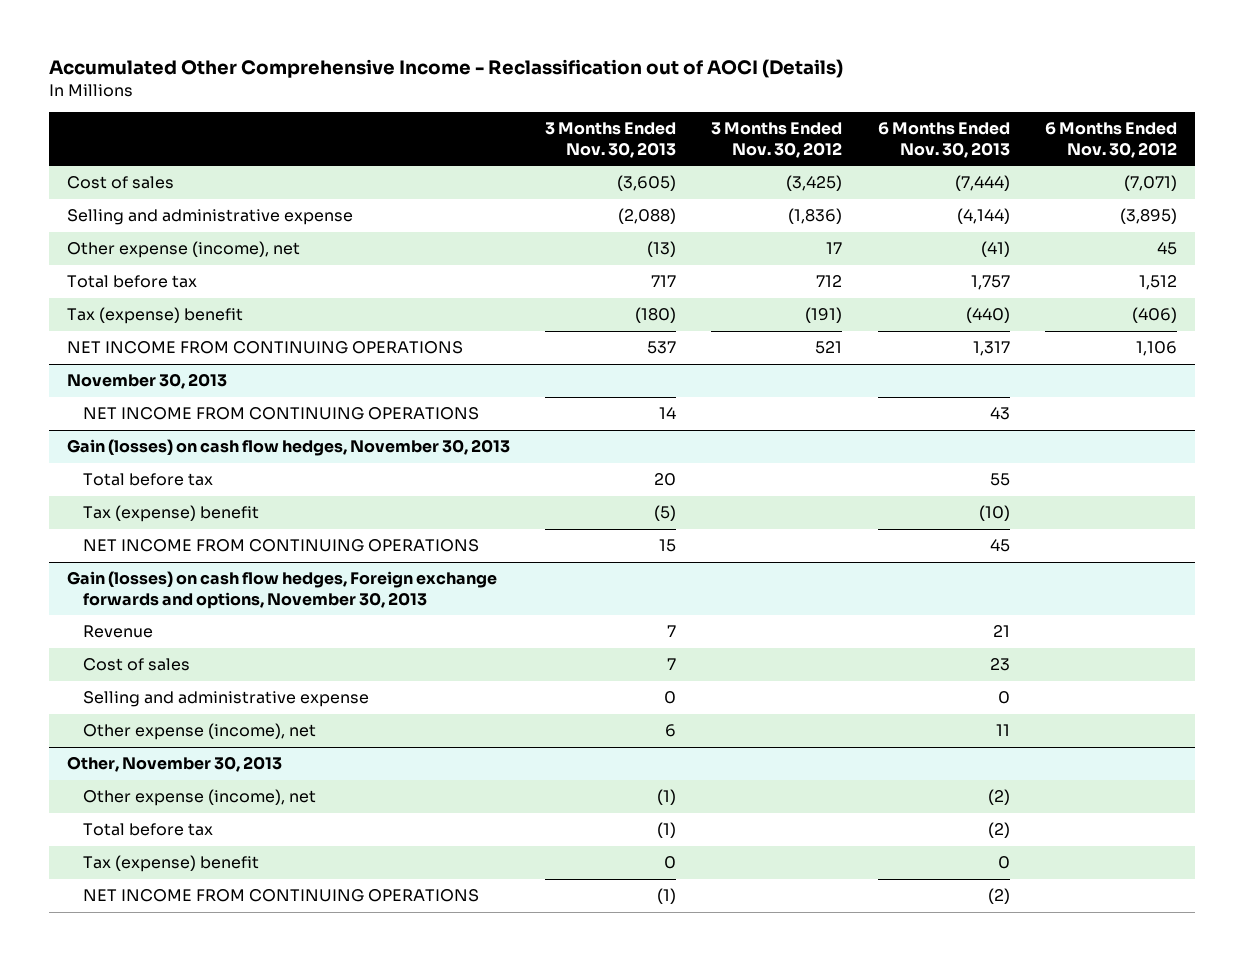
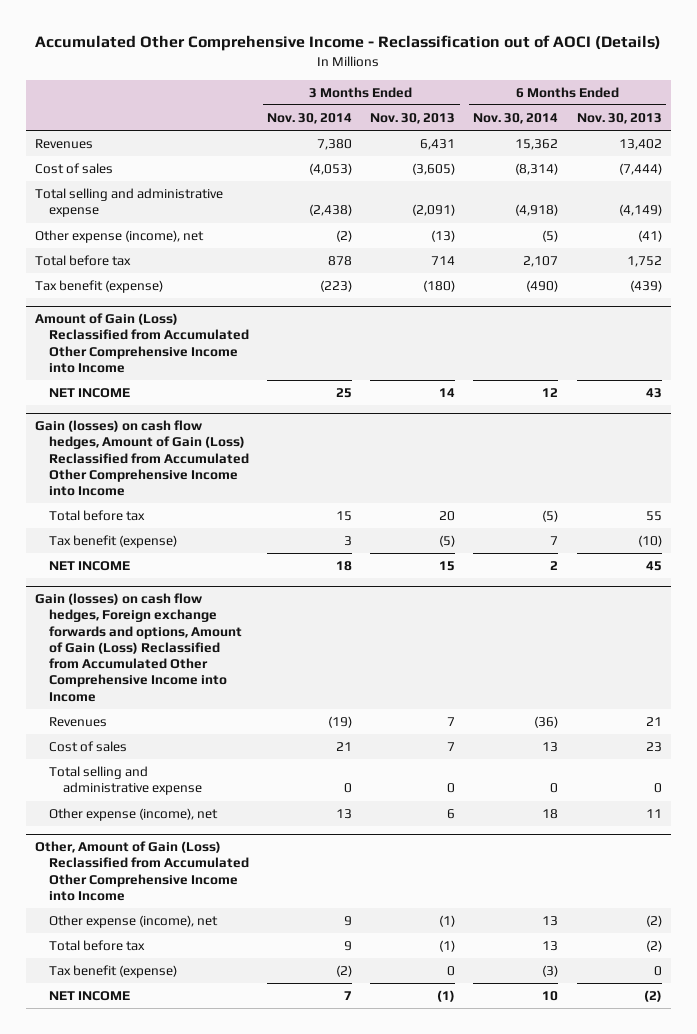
- | 3 Months Ended Nov. 30, 2013 | 3 Months Ended Nov. 30, 2012 | 6 Months Ended Nov. 30, 2013 | 6 Months Ended Nov. 30, 2012
+ | 3 Months Ended Nov. 30, 2014 | 3 Months Ended Nov. 30, 2013 | 6 Months Ended Nov. 30, 2014 | 6 Months Ended Nov. 30, 2013
+ Revenues | 7,380 | 6,431 | 15,362 | 13,402
- Selling and administrative expense | (2,088) | (1,836) | (4,144) | (3,895)
+ Total selling and administrative expense | (2,438) | (2,091) | (4,918) | (4,149)
- Total before tax | 717 | 712 | 1,757 | 1,512
- Tax (expense) benefit | (180) | (191) | (440) | (406)
- NET INCOME FROM CONTINUING OPERATIONS | 537 | 521 | 1,317 | 1,106
- November 30, 2013
- NET INCOME FROM CONTINUING OPERATIONS | 14 | | 43 |
- Gain (losses) on cash flow hedges, November 30, 2013
+ Total before tax | 878 | 714 | 2,107 | 1,752
+ Tax benefit (expense) | (223) | (180) | (490) | (439)
+ Amount of Gain (Loss) Reclassified from Accumulated Other Comprehensive Income into Income
+ NET INCOME | 25 | 14 | 12 | 43
+ Gain (losses) on cash flow hedges, Amount of Gain (Loss) Reclassified from Accumulated Other Comprehensive Income into Income
- Tax (expense) benefit | (5) | | (10) |
- NET INCOME FROM CONTINUING OPERATIONS | 15 | | 45 |
- Gain (losses) on cash flow hedges, Foreign exchange forwards and options, November 30, 2013
- Revenue | 7 | | 21 |
+ Tax benefit (expense) | 3 | (5) | 7 | (10)
+ NET INCOME | 18 | 15 | 2 | 45
+ Gain (losses) on cash flow hedges, Foreign exchange forwards and options, Amount of Gain (Loss) Reclassified from Accumulated Other Comprehensive Income into Income
+ Revenues | (19) | 7 | (36) | 21
- Selling and administrative expense | 0 | | 0 |
+ Total selling and administrative expense | 0 | 0 | 0 | 0
- Other, November 30, 2013
+ Other, Amount of Gain (Loss) Reclassified from Accumulated Other Comprehensive Income into Income
- Tax (expense) benefit | 0 | | 0 |
- NET INCOME FROM CONTINUING OPERATIONS | (1) | | (2) |
+ Tax benefit (expense) | (2) | 0 | (3) | 0
+ NET INCOME | 7 | (1) | 10 | (2)

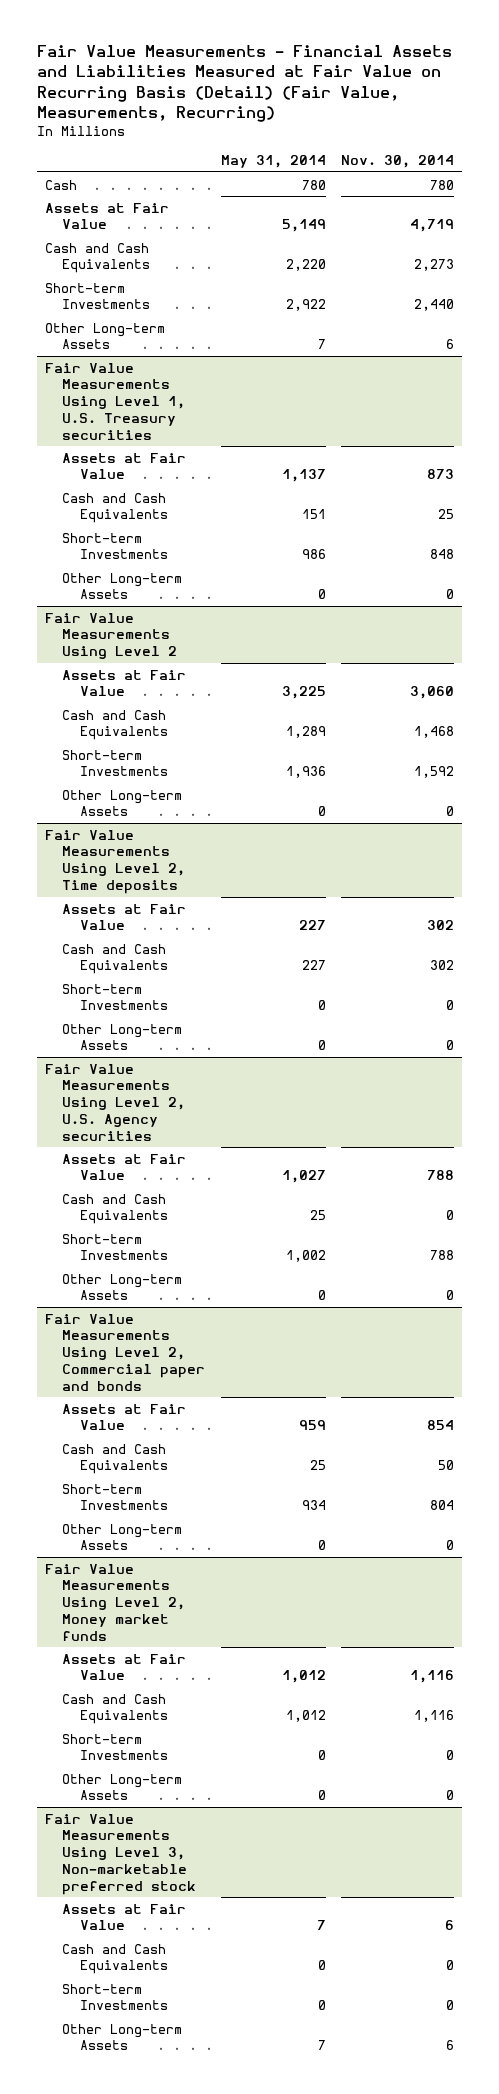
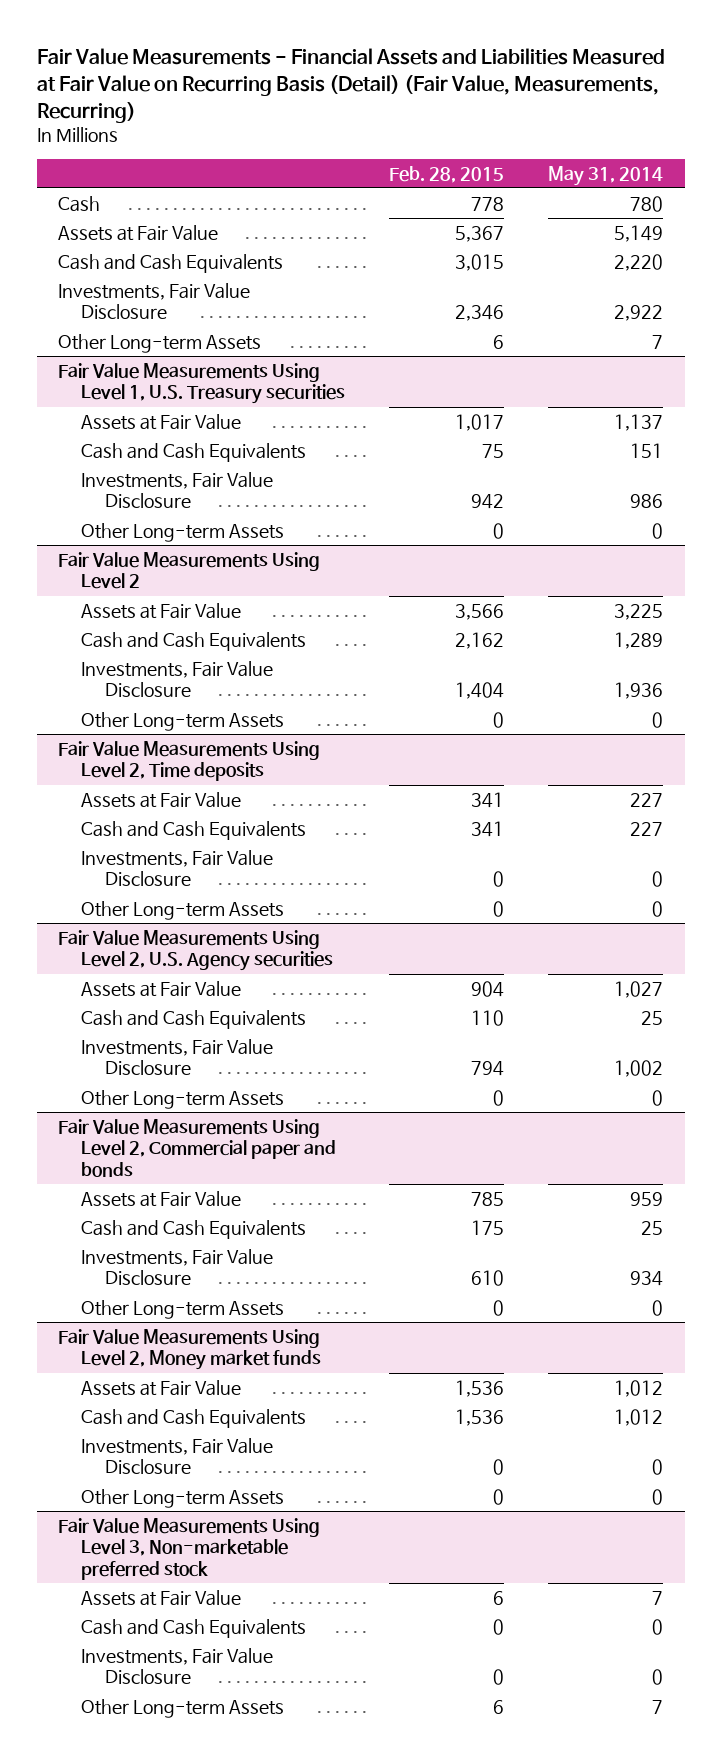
- | May 31, 2014 | Nov. 30, 2014
+ | Feb. 28, 2015 | May 31, 2014
- Short-term Investments | 2,922 | 2,440
+ Investments, Fair Value Disclosure | 2,346 | 2,922
@ Fair Value Measurements Using Level 1, U.S. Treasury securities
- Short-term Investments | 986 | 848
+ Investments, Fair Value Disclosure | 942 | 986
@ Fair Value Measurements Using Level 2
- Short-term Investments | 1,936 | 1,592
+ Investments, Fair Value Disclosure | 1,404 | 1,936
@ Fair Value Measurements Using Level 2, Time deposits
- Short-term Investments | 0 | 0
+ Investments, Fair Value Disclosure | 0 | 0
@ Fair Value Measurements Using Level 2, U.S. Agency securities
- Short-term Investments | 1,002 | 788
+ Investments, Fair Value Disclosure | 794 | 1,002
@ Fair Value Measurements Using Level 2, Commercial paper and bonds
- Short-term Investments | 934 | 804
+ Investments, Fair Value Disclosure | 610 | 934
@ Fair Value Measurements Using Level 2, Money market funds
- Short-term Investments | 0 | 0
+ Investments, Fair Value Disclosure | 0 | 0
@ Fair Value Measurements Using Level 3, Non-marketable preferred stock
- Short-term Investments | 0 | 0
+ Investments, Fair Value Disclosure | 0 | 0

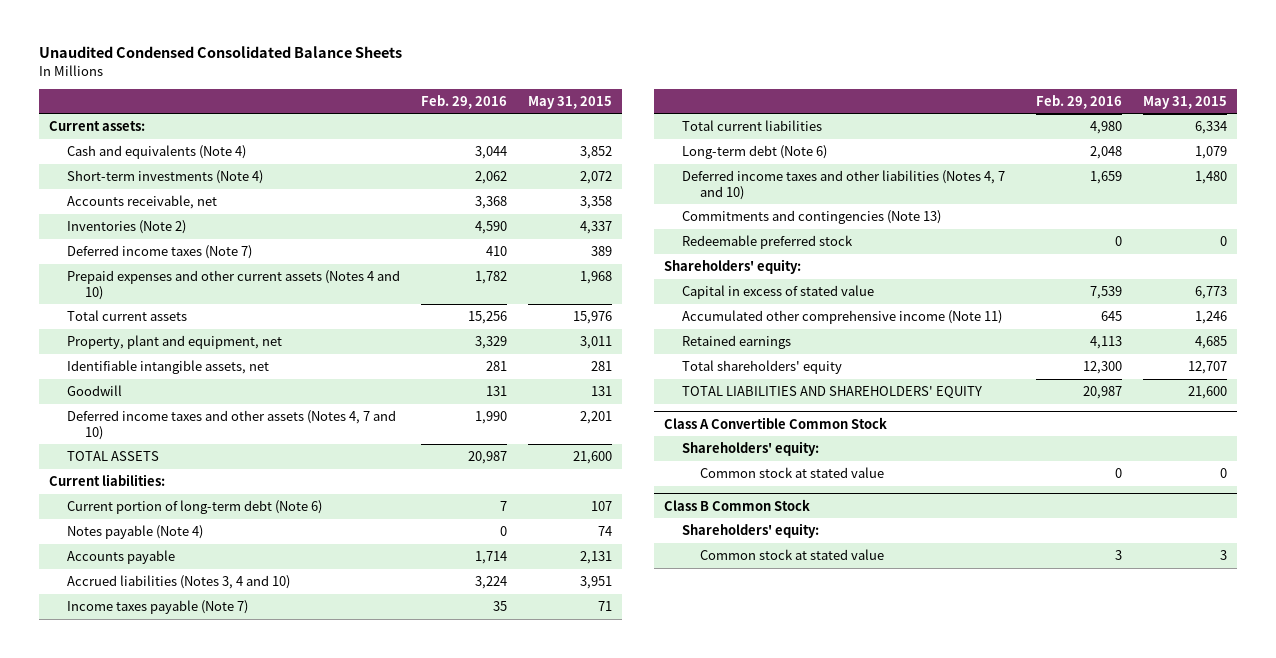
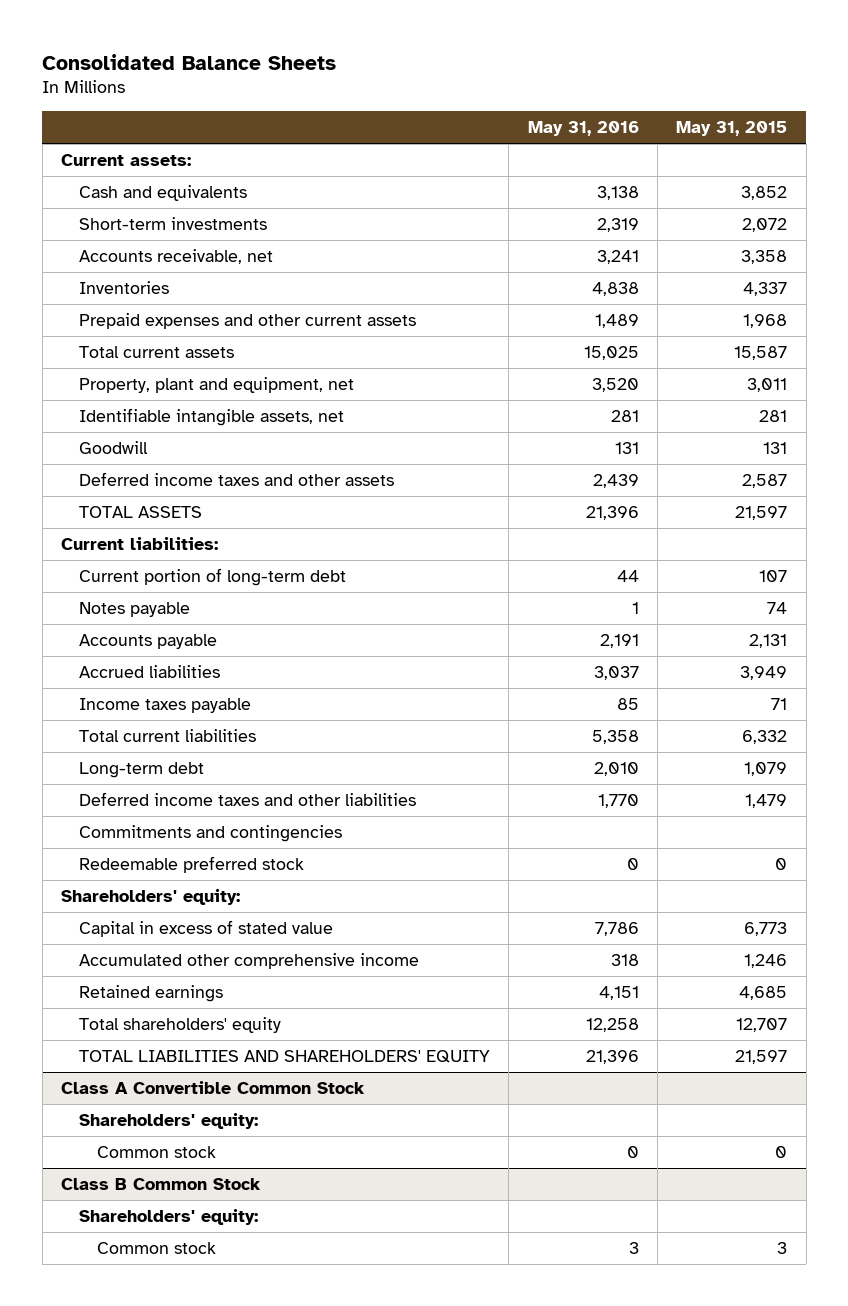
- Unaudited Condensed Consolidated Balance Sheets
+ Consolidated Balance Sheets
- | Feb. 29, 2016 | May 31, 2015
+ | May 31, 2016 | May 31, 2015
- Cash and equivalents (Note 4) | 3,044 | 3,852
- Short-term investments (Note 4) | 2,062 | 2,072
+ Cash and equivalents | 3,138 | 3,852
+ Short-term investments | 2,319 | 2,072
- Inventories (Note 2) | 4,590 | 4,337
- Deferred income taxes (Note 7) | 410 | 389
- Prepaid expenses and other current assets (Notes 4 and 10) | 1,782 | 1,968
- Total current assets | 15,256 | 15,976
+ Inventories | 4,838 | 4,337
+ Prepaid expenses and other current assets | 1,489 | 1,968
+ Total current assets | 15,025 | 15,587
- Deferred income taxes and other assets (Notes 4, 7 and 10) | 1,990 | 2,201
- TOTAL ASSETS | 20,987 | 21,600
+ Deferred income taxes and other assets | 2,439 | 2,587
+ TOTAL ASSETS | 21,396 | 21,597
- Current portion of long-term debt (Note 6) | 7 | 107
- Notes payable (Note 4) | 0 | 74
+ Current portion of long-term debt | 44 | 107
+ Notes payable | 1 | 74
- Accrued liabilities (Notes 3, 4 and 10) | 3,224 | 3,951
- Income taxes payable (Note 7) | 35 | 71
- Total current liabilities | 4,980 | 6,334
- Long-term debt (Note 6) | 2,048 | 1,079
- Deferred income taxes and other liabilities (Notes 4, 7 and 10) | 1,659 | 1,480
- Commitments and contingencies (Note 13)
+ Accrued liabilities | 3,037 | 3,949
+ Income taxes payable | 85 | 71
+ Total current liabilities | 5,358 | 6,332
+ Long-term debt | 2,010 | 1,079
+ Deferred income taxes and other liabilities | 1,770 | 1,479
+ Commitments and contingencies
- Accumulated other comprehensive income (Note 11) | 645 | 1,246
+ Accumulated other comprehensive income | 318 | 1,246
- TOTAL LIABILITIES AND SHAREHOLDERS' EQUITY | 20,987 | 21,600
+ TOTAL LIABILITIES AND SHAREHOLDERS' EQUITY | 21,396 | 21,597
@ Class A Convertible Common Stock
- Common stock at stated value | 0 | 0
+ Common stock | 0 | 0
@ Class B Common Stock
- Common stock at stated value | 3 | 3
+ Common stock | 3 | 3

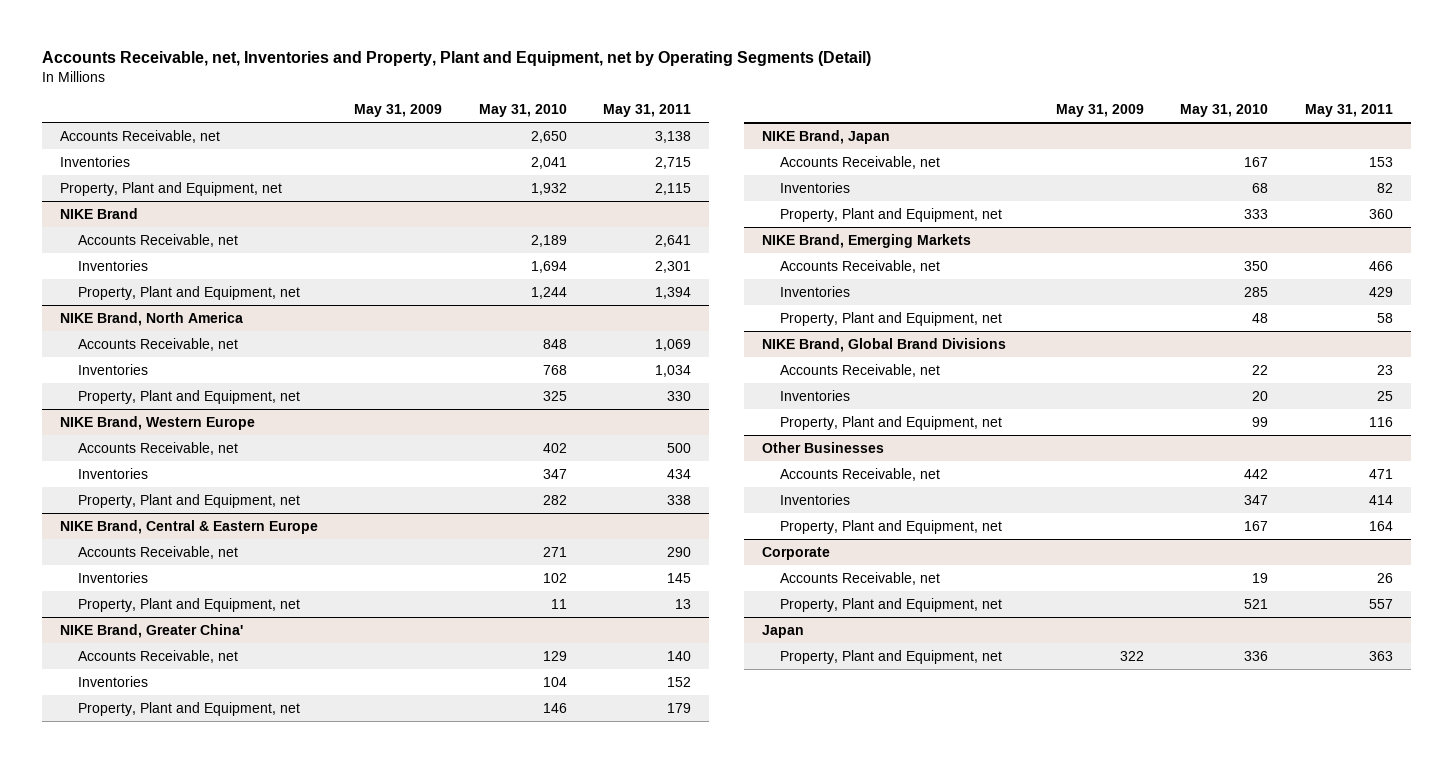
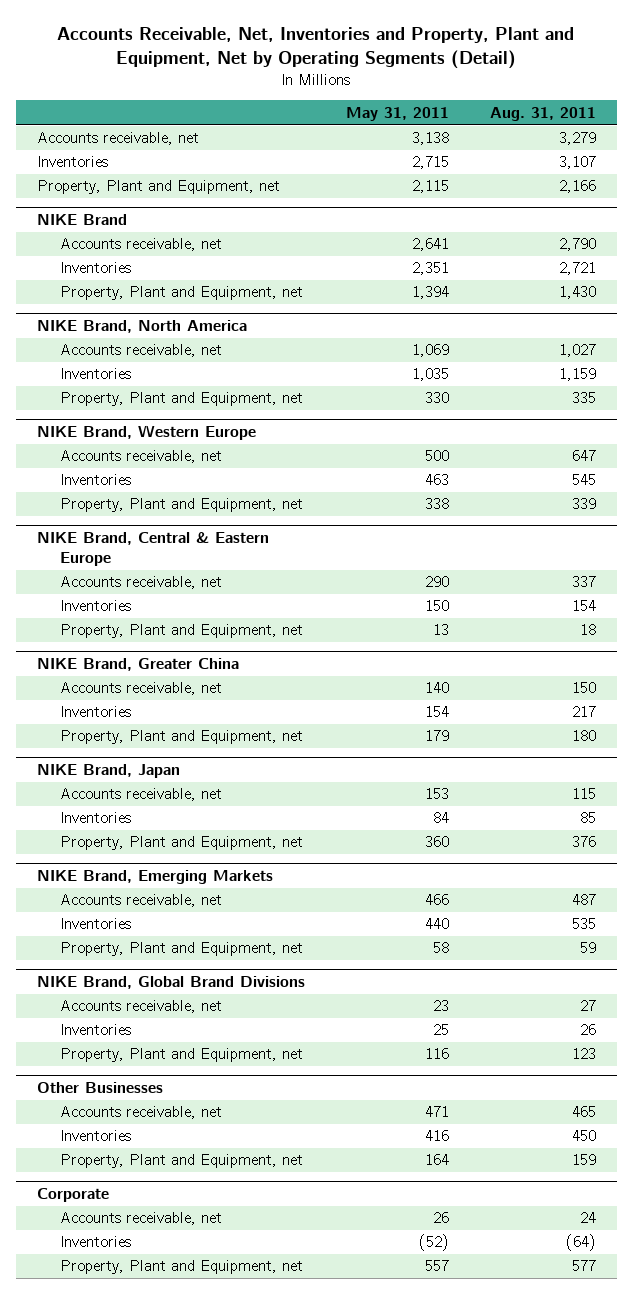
- Accounts Receivable, net, Inventories and Property, Plant and Equipment, net by Operating Segments (Detail)
+ Accounts Receivable, Net, Inventories and Property, Plant and Equipment, Net by Operating Segments (Detail)
- | May 31, 2009 | May 31, 2010 | May 31, 2011
+ | May 31, 2011 | Aug. 31, 2011
- Accounts Receivable, net | | 2,650 | 3,138
+ Accounts receivable, net | 3,138 | 3,279
@ NIKE Brand
- Accounts Receivable, net | | 2,189 | 2,641
- Inventories | | 1,694 | 2,301
+ Accounts receivable, net | 2,641 | 2,790
+ Inventories | 2,351 | 2,721
@ NIKE Brand, North America
- Accounts Receivable, net | | 848 | 1,069
- Inventories | | 768 | 1,034
+ Accounts receivable, net | 1,069 | 1,027
+ Inventories | 1,035 | 1,159
@ NIKE Brand, Western Europe
- Accounts Receivable, net | | 402 | 500
- Inventories | | 347 | 434
+ Accounts receivable, net | 500 | 647
+ Inventories | 463 | 545
@ NIKE Brand, Central & Eastern Europe
- Accounts Receivable, net | | 271 | 290
- Inventories | | 102 | 145
+ Accounts receivable, net | 290 | 337
+ Inventories | 150 | 154
- NIKE Brand, Greater China'
- Accounts Receivable, net | | 129 | 140
- Inventories | | 104 | 152
+ NIKE Brand, Greater China
+ Accounts receivable, net | 140 | 150
+ Inventories | 154 | 217
@ NIKE Brand, Japan
- Accounts Receivable, net | | 167 | 153
- Inventories | | 68 | 82
+ Accounts receivable, net | 153 | 115
+ Inventories | 84 | 85
@ NIKE Brand, Emerging Markets
- Accounts Receivable, net | | 350 | 466
- Inventories | | 285 | 429
+ Accounts receivable, net | 466 | 487
+ Inventories | 440 | 535
@ NIKE Brand, Global Brand Divisions
- Accounts Receivable, net | | 22 | 23
+ Accounts receivable, net | 23 | 27
@ Other Businesses
- Accounts Receivable, net | | 442 | 471
- Inventories | | 347 | 414
+ Accounts receivable, net | 471 | 465
+ Inventories | 416 | 450
@ Corporate
- Accounts Receivable, net | | 19 | 26
+ Accounts receivable, net | 26 | 24
+ Inventories | (52) | (64)
- Japan
- Property, Plant and Equipment, net | 322 | 336 | 363

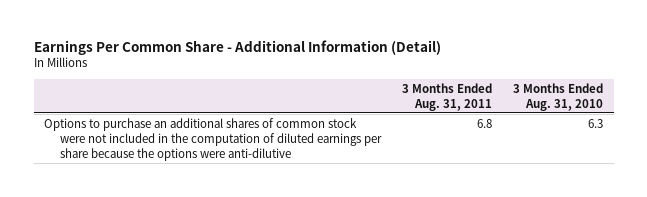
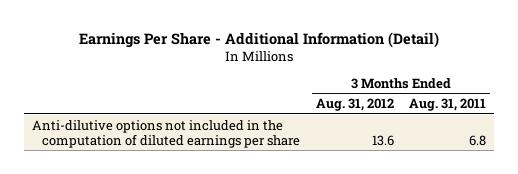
- Earnings Per Common Share - Additional Information (Detail)
+ Earnings Per Share - Additional Information (Detail)
- | 3 Months Ended Aug. 31, 2011 | 3 Months Ended Aug. 31, 2010
+ | 3 Months Ended Aug. 31, 2012 | 3 Months Ended Aug. 31, 2011
- Options to purchase an additional shares of common stock were not included in the computation of diluted earnings per share because the options were anti-dilutive | 6.8 | 6.3
+ Anti-dilutive options not included in the computation of diluted earnings per share | 13.6 | 6.8

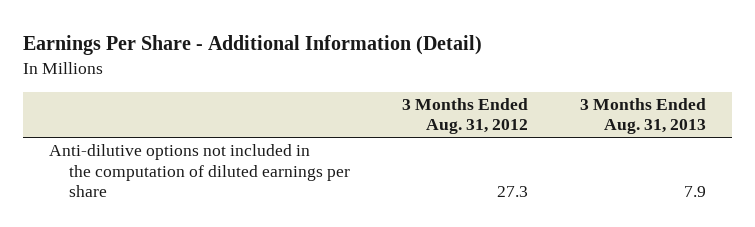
- | 3 Months Ended Aug. 31, 2012 | 3 Months Ended Aug. 31, 2011
+ | 3 Months Ended Aug. 31, 2012 | 3 Months Ended Aug. 31, 2013
- Anti-dilutive options not included in the computation of diluted earnings per share | 13.6 | 6.8
+ Anti-dilutive options not included in the computation of diluted earnings per share | 27.3 | 7.9

